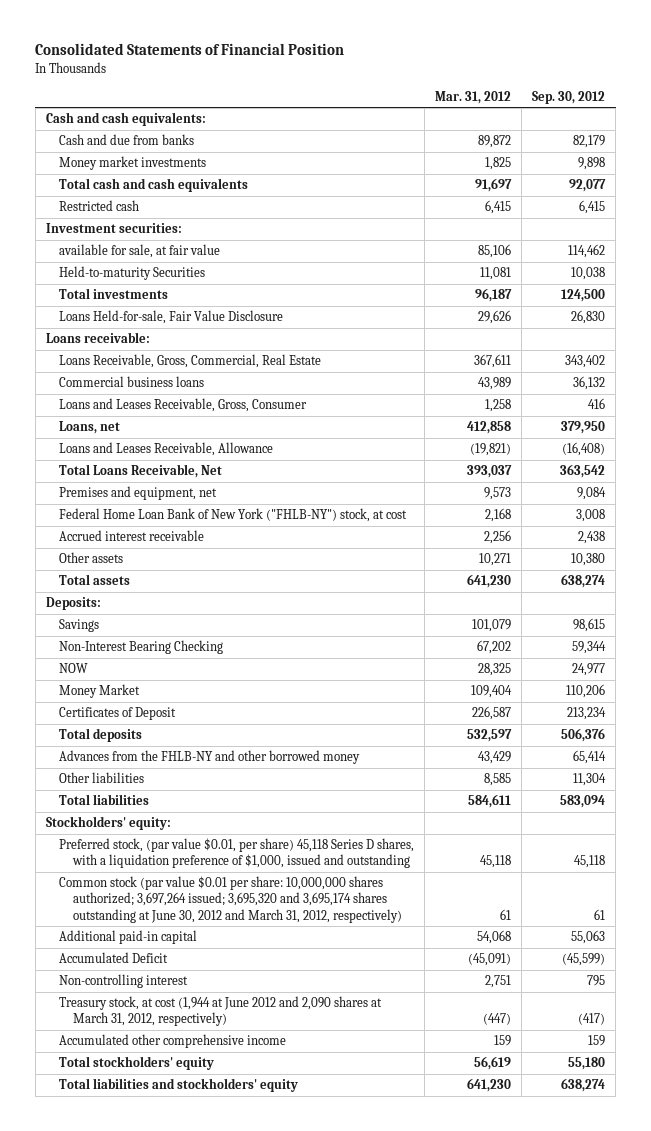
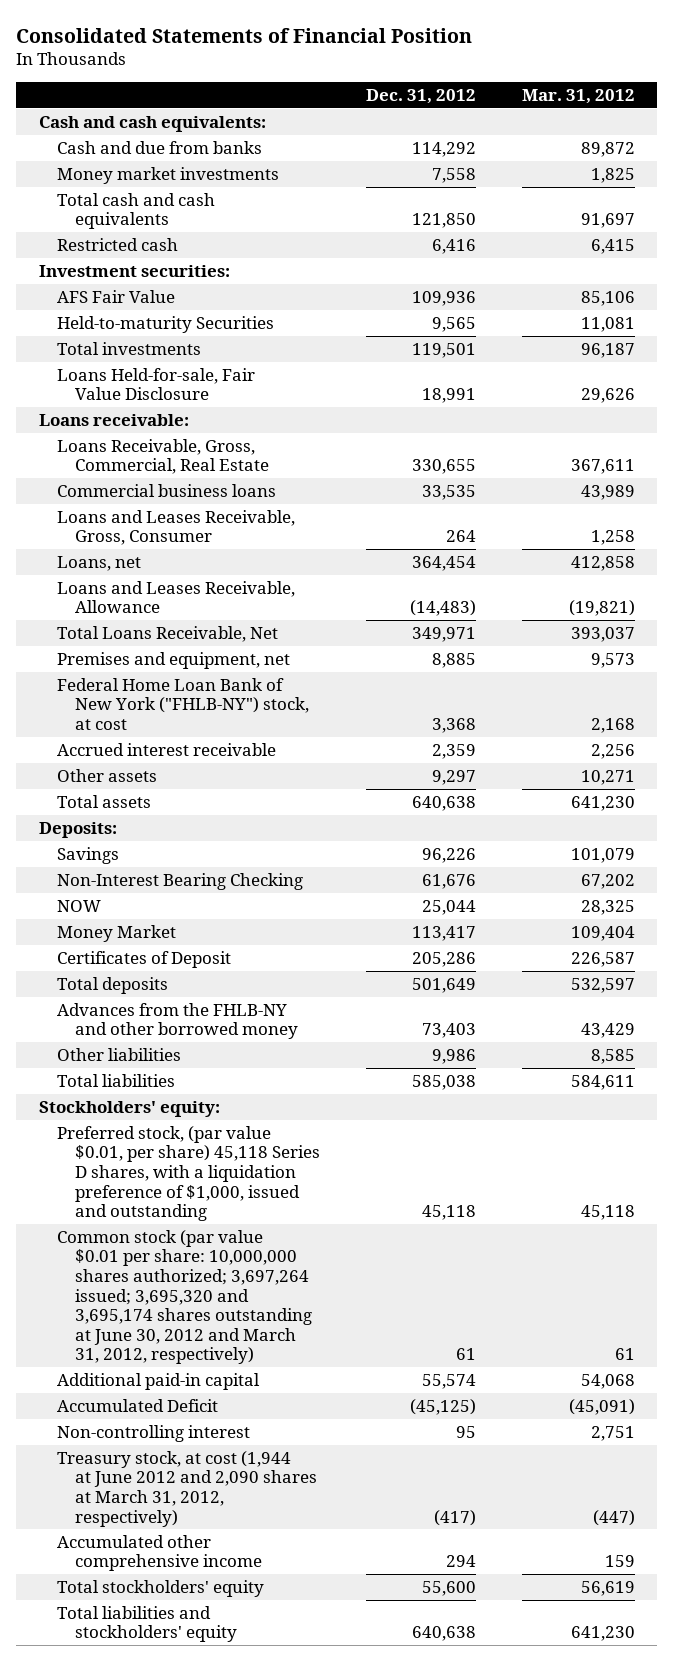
- | Mar. 31, 2012 | Sep. 30, 2012
+ | Dec. 31, 2012 | Mar. 31, 2012
- available for sale, at fair value | 85,106 | 114,462
+ AFS Fair Value | 109,936 | 85,106

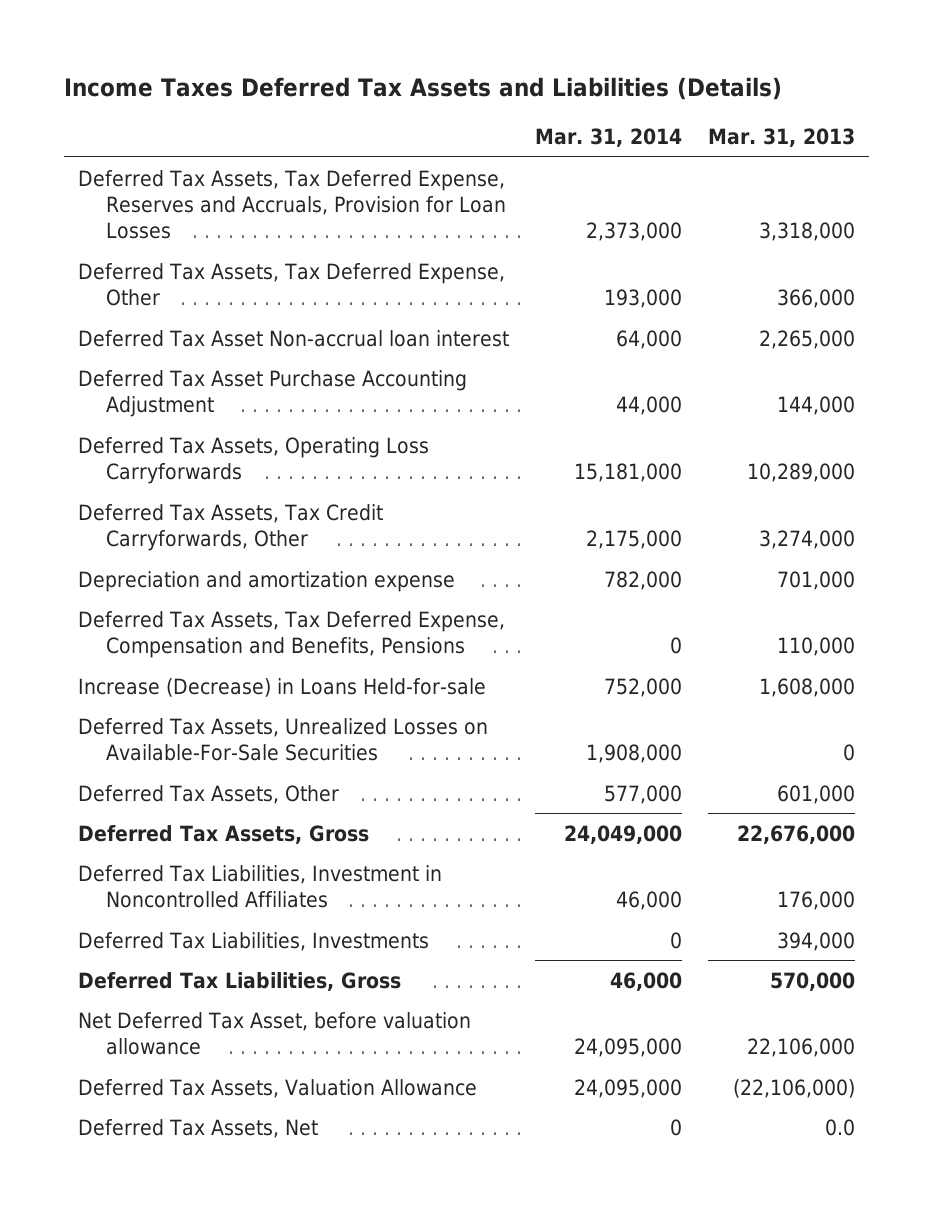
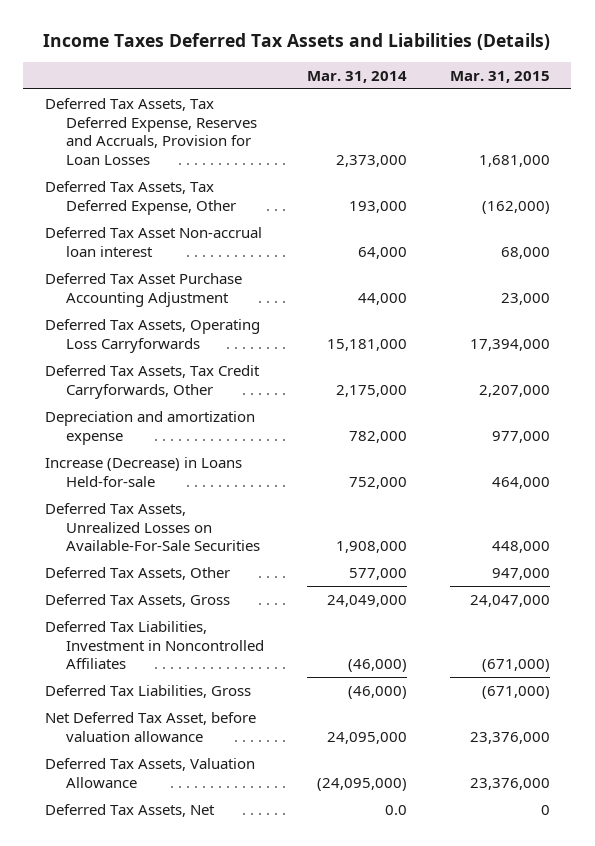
- | Mar. 31, 2014 | Mar. 31, 2013
+ | Mar. 31, 2014 | Mar. 31, 2015
- Deferred Tax Assets, Tax Deferred Expense, Compensation and Benefits, Pensions | 0 | 110,000
- Deferred Tax Liabilities, Investment in Noncontrolled Affiliates | 46,000 | 176,000
- Deferred Tax Liabilities, Investments | 0 | 394,000
- Deferred Tax Liabilities, Gross | 46,000 | 570,000
+ Deferred Tax Liabilities, Investment in Noncontrolled Affiliates | (46,000) | (671,000)
+ Deferred Tax Liabilities, Gross | (46,000) | (671,000)
- Deferred Tax Assets, Valuation Allowance | 24,095,000 | (22,106,000)
- Deferred Tax Assets, Net | 0 | 0.0
+ Deferred Tax Assets, Valuation Allowance | (24,095,000) | 23,376,000
+ Deferred Tax Assets, Net | 0.0 | 0

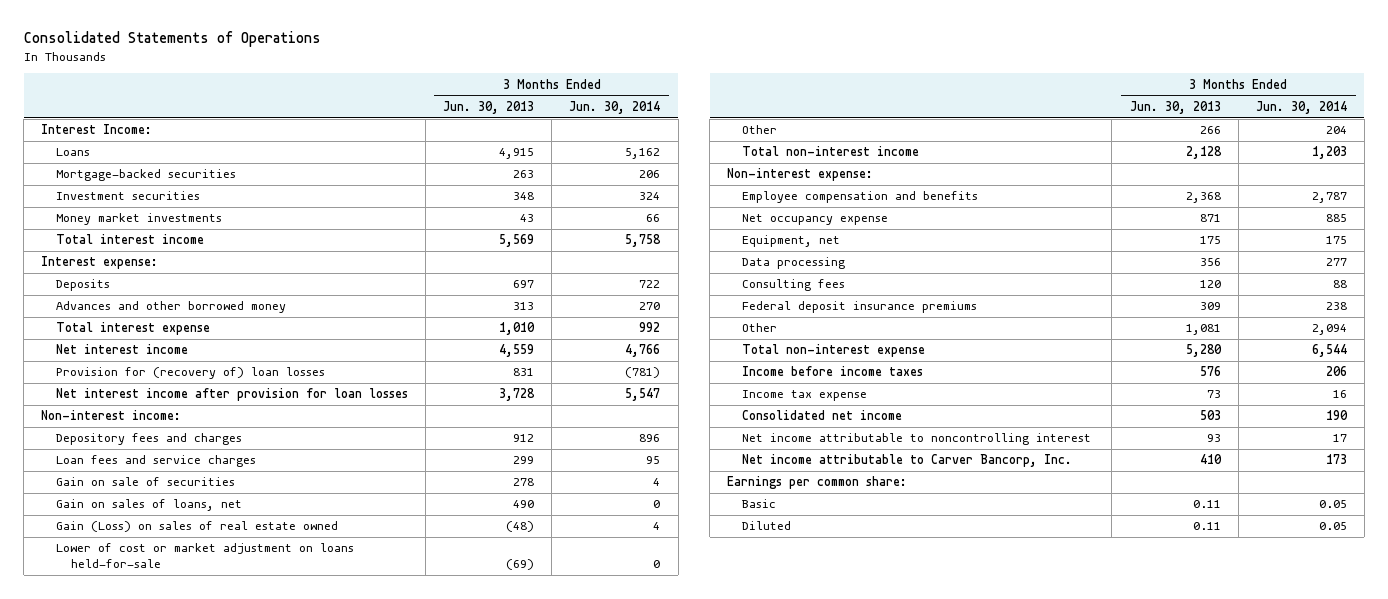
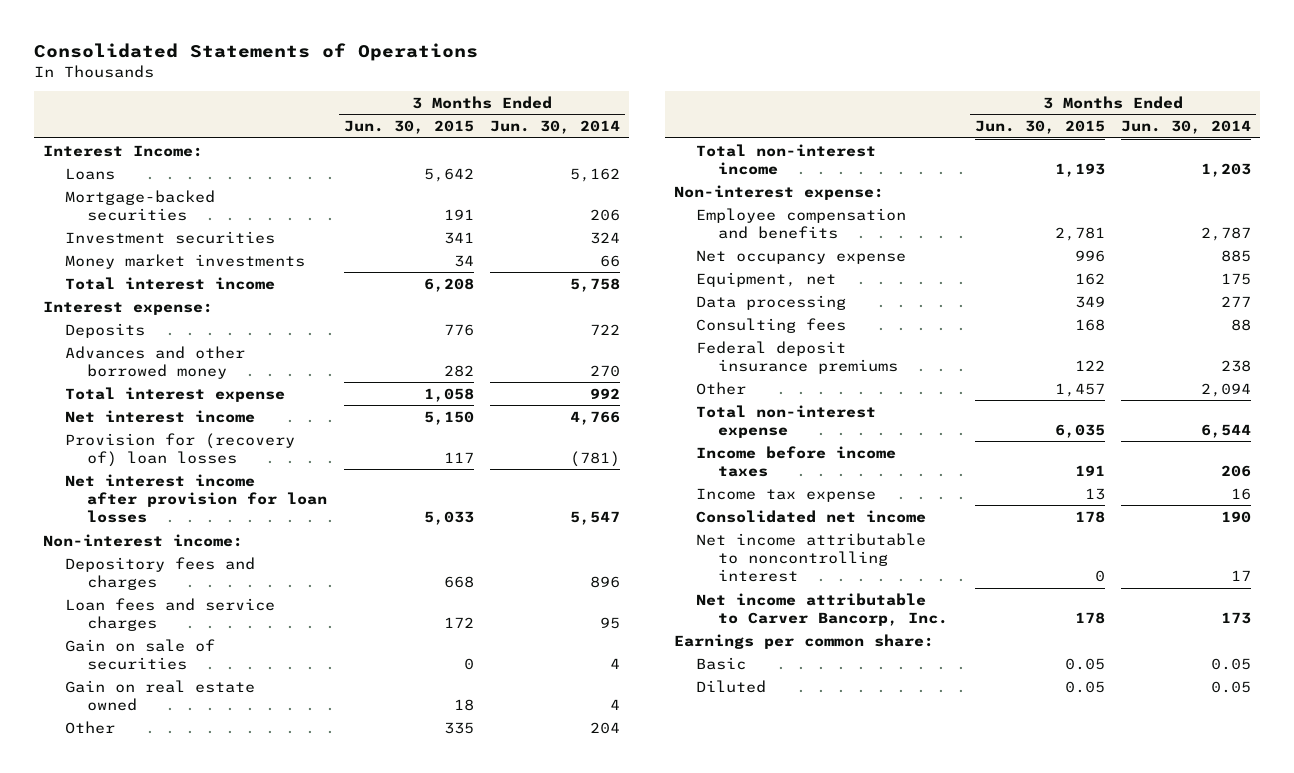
- | 3 Months Ended Jun. 30, 2013 | 3 Months Ended Jun. 30, 2014
+ | 3 Months Ended Jun. 30, 2015 | 3 Months Ended Jun. 30, 2014
- Gain on sales of loans, net | 490 | 0
- Gain (Loss) on sales of real estate owned | (48) | 4
- Lower of cost or market adjustment on loans held-for-sale | (69) | 0
+ Gain on real estate owned | 18 | 4

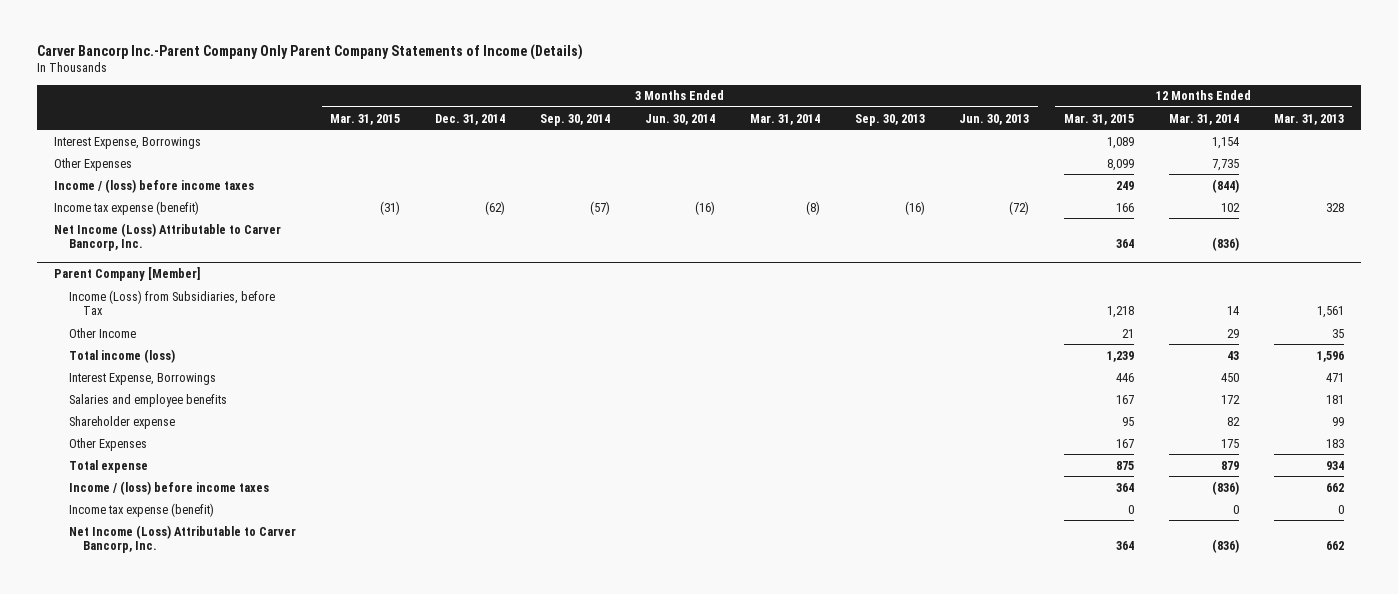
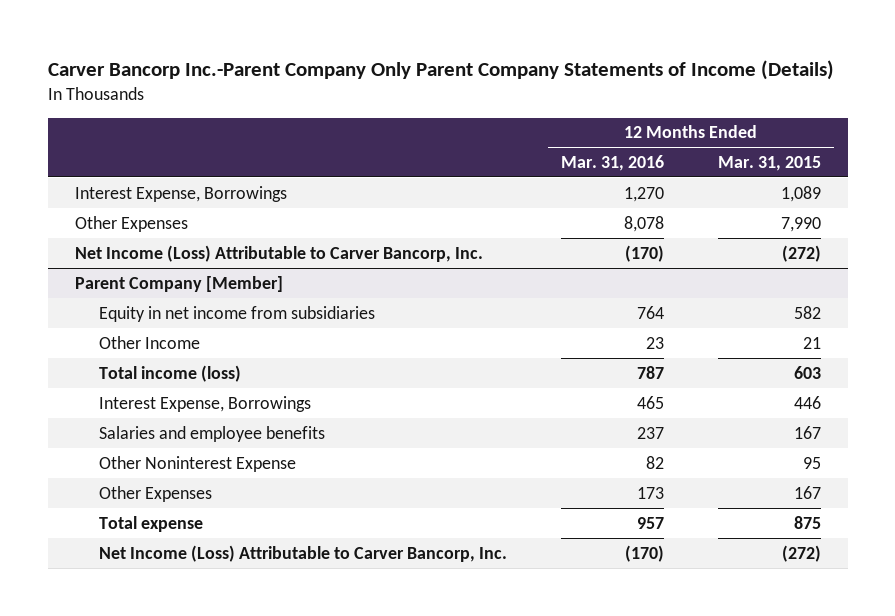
- | 3 Months Ended Mar. 31, 2015 | 3 Months Ended Dec. 31, 2014 | 3 Months Ended Sep. 30, 2014 | 3 Months Ended Jun. 30, 2014 | 3 Months Ended Mar. 31, 2014 | 3 Months Ended Sep. 30, 2013 | 3 Months Ended Jun. 30, 2013 | 12 Months Ended Mar. 31, 2015 | 12 Months Ended Mar. 31, 2014 | 12 Months Ended Mar. 31, 2013
+ | 12 Months Ended Mar. 31, 2016 | 12 Months Ended Mar. 31, 2015
- Other Expenses | | | | | | | | 8,099 | 7,735 |
- Income / (loss) before income taxes | | | | | | | | 249 | (844) |
- Income tax expense (benefit) | (31) | (62) | (57) | (16) | (8) | (16) | (72) | 166 | 102 | 328
- Net Income (Loss) Attributable to Carver Bancorp, Inc. | | | | | | | | 364 | (836) |
+ Other Expenses | 8,078 | 7,990
+ Net Income (Loss) Attributable to Carver Bancorp, Inc. | (170) | (272)
@ Parent Company [Member]
- Income (Loss) from Subsidiaries, before Tax | | | | | | | | 1,218 | 14 | 1,561
+ Equity in net income from subsidiaries | 764 | 582
- Total income (loss) | | | | | | | | 1,239 | 43 | 1,596
+ Total income (loss) | 787 | 603
- Shareholder expense | | | | | | | | 95 | 82 | 99
+ Other Noninterest Expense | 82 | 95
- Income / (loss) before income taxes | | | | | | | | 364 | (836) | 662
- Income tax expense (benefit) | | | | | | | | 0 | 0 | 0
- Net Income (Loss) Attributable to Carver Bancorp, Inc. | | | | | | | | 364 | (836) | 662
+ Net Income (Loss) Attributable to Carver Bancorp, Inc. | (170) | (272)

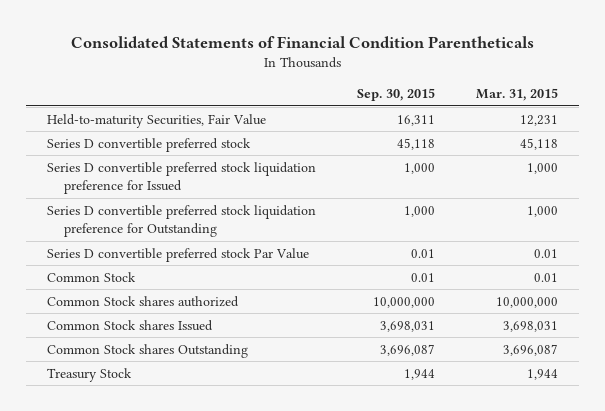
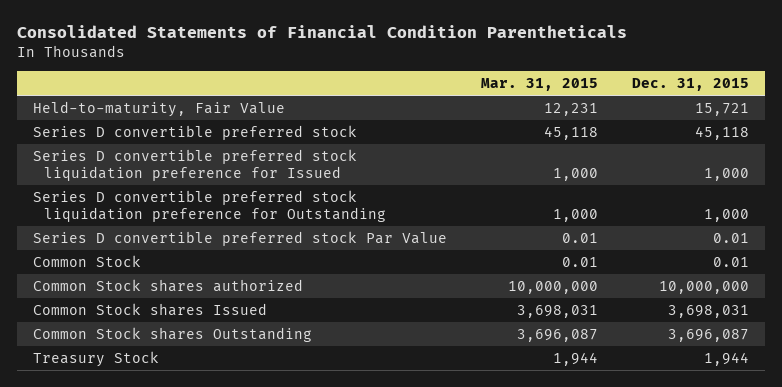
- | Sep. 30, 2015 | Mar. 31, 2015
+ | Mar. 31, 2015 | Dec. 31, 2015
- Held-to-maturity Securities, Fair Value | 16,311 | 12,231
+ Held-to-maturity, Fair Value | 12,231 | 15,721

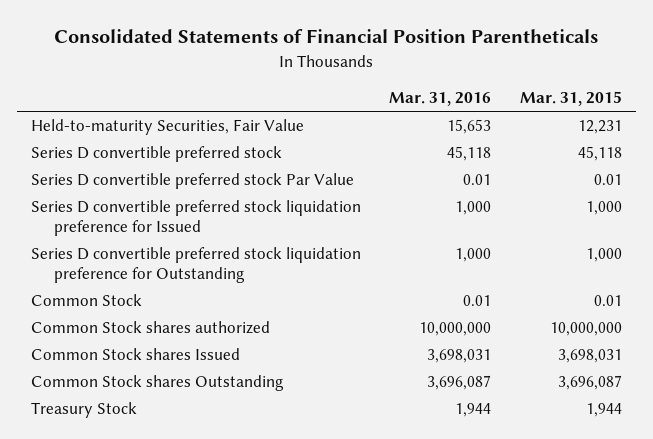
- Consolidated Statements of Financial Condition Parentheticals
+ Consolidated Statements of Financial Position Parentheticals
- | Mar. 31, 2015 | Dec. 31, 2015
+ | Mar. 31, 2016 | Mar. 31, 2015
- Held-to-maturity, Fair Value | 12,231 | 15,721
+ Held-to-maturity Securities, Fair Value | 15,653 | 12,231
moved up: Series D convertible preferred stock Par Value | 0.01 | 0.01

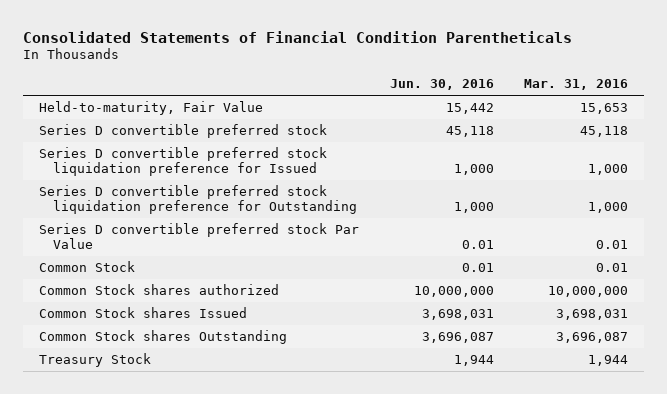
- Consolidated Statements of Financial Position Parentheticals
+ Consolidated Statements of Financial Condition Parentheticals
- | Mar. 31, 2016 | Mar. 31, 2015
+ | Jun. 30, 2016 | Mar. 31, 2016
- Held-to-maturity Securities, Fair Value | 15,653 | 12,231
+ Held-to-maturity, Fair Value | 15,442 | 15,653
moved down: Series D convertible preferred stock Par Value | 0.01 | 0.01

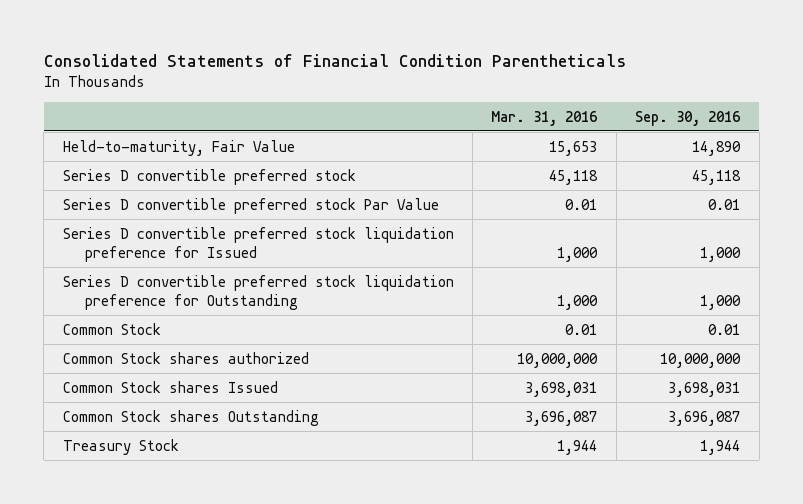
- | Jun. 30, 2016 | Mar. 31, 2016
+ | Mar. 31, 2016 | Sep. 30, 2016
moved up: Series D convertible preferred stock Par Value | 0.01 | 0.01

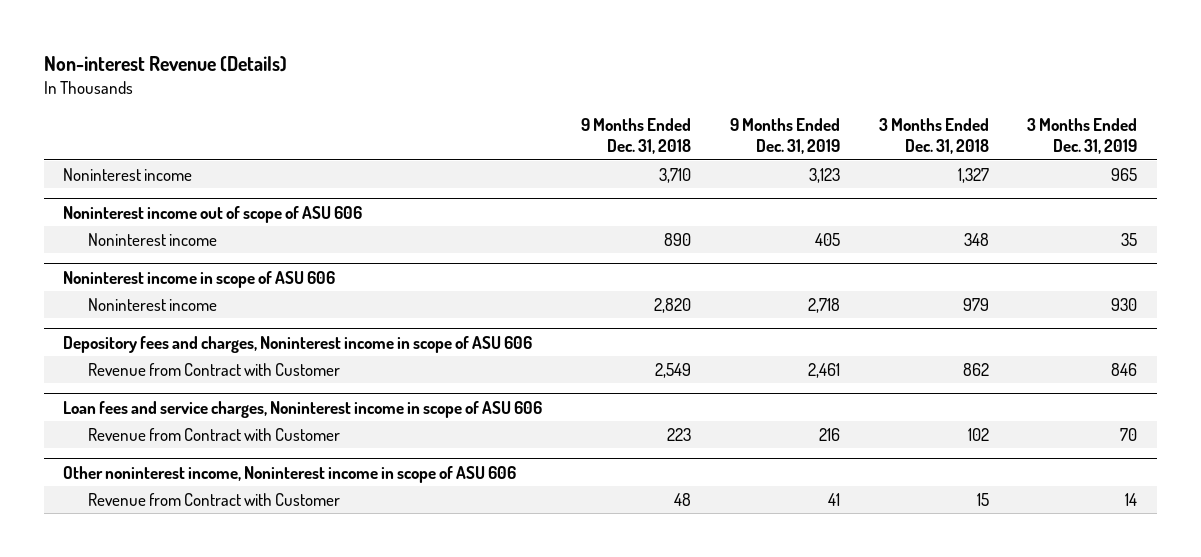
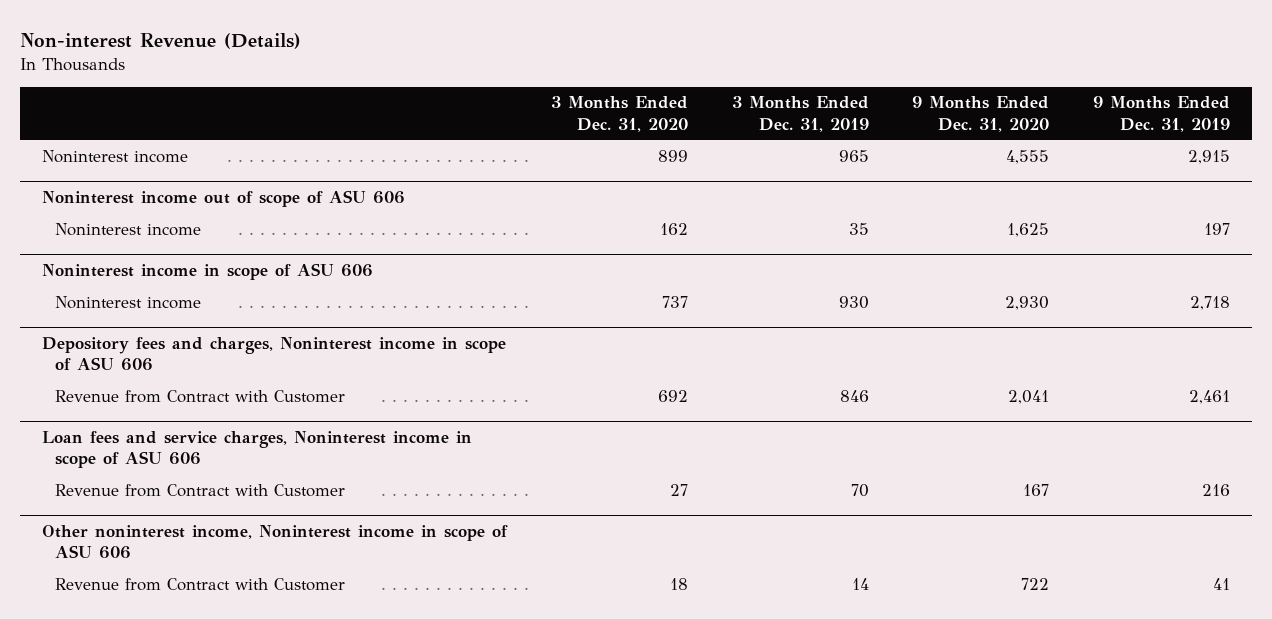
- | 9 Months Ended Dec. 31, 2018 | 9 Months Ended Dec. 31, 2019 | 3 Months Ended Dec. 31, 2018 | 3 Months Ended Dec. 31, 2019
+ | 3 Months Ended Dec. 31, 2020 | 3 Months Ended Dec. 31, 2019 | 9 Months Ended Dec. 31, 2020 | 9 Months Ended Dec. 31, 2019
- Noninterest income | 3,710 | 3,123 | 1,327 | 965
+ Noninterest income | 899 | 965 | 4,555 | 2,915
@ Noninterest income out of scope of ASU 606
- Noninterest income | 890 | 405 | 348 | 35
+ Noninterest income | 162 | 35 | 1,625 | 197

